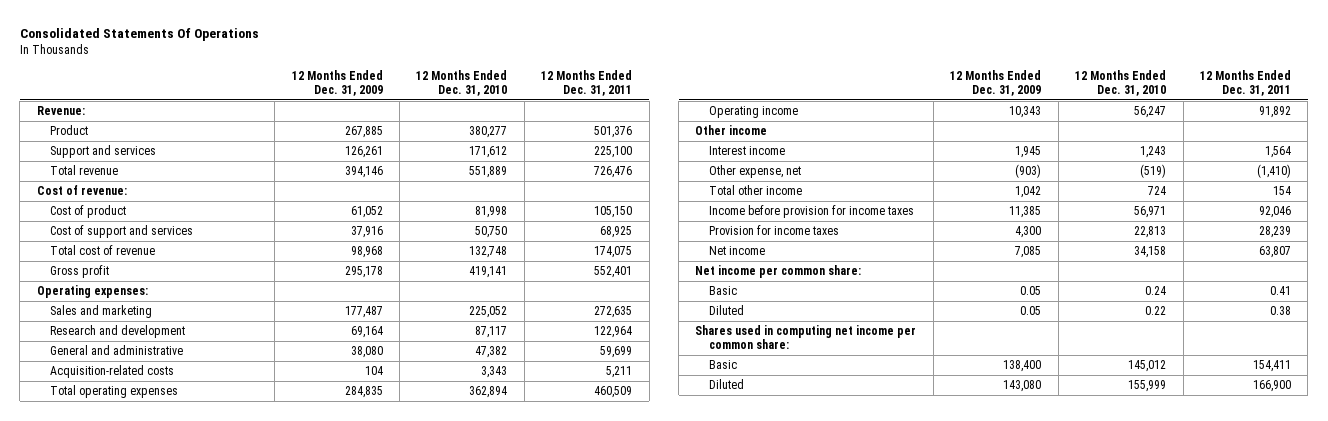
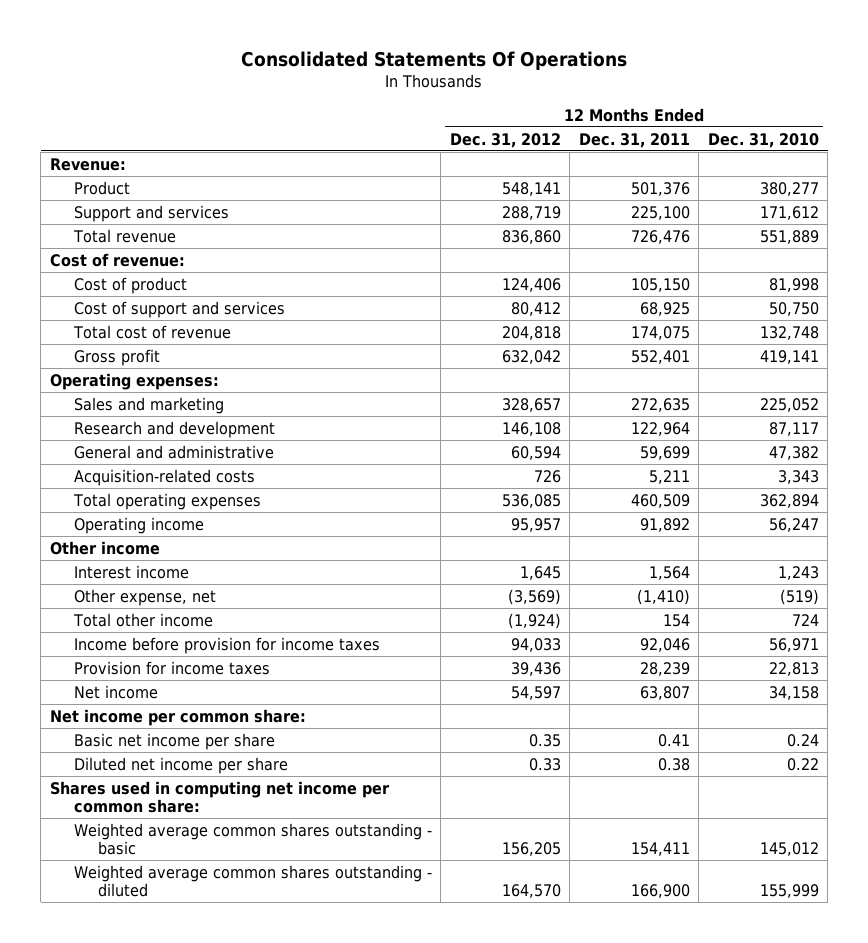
- | 12 Months Ended Dec. 31, 2009 | 12 Months Ended Dec. 31, 2010 | 12 Months Ended Dec. 31, 2011
+ | 12 Months Ended Dec. 31, 2012 | 12 Months Ended Dec. 31, 2011 | 12 Months Ended Dec. 31, 2010
- Basic | 0.05 | 0.24 | 0.41
- Diluted | 0.05 | 0.22 | 0.38
+ Basic net income per share | 0.35 | 0.41 | 0.24
+ Diluted net income per share | 0.33 | 0.38 | 0.22
- Basic | 138,400 | 145,012 | 154,411
- Diluted | 143,080 | 155,999 | 166,900
+ Weighted average common shares outstanding - basic | 156,205 | 154,411 | 145,012
+ Weighted average common shares outstanding - diluted | 164,570 | 166,900 | 155,999

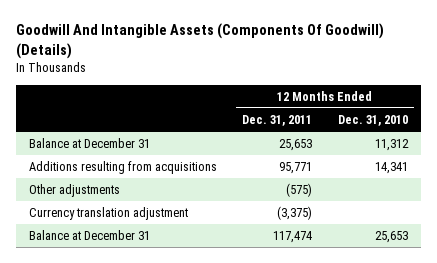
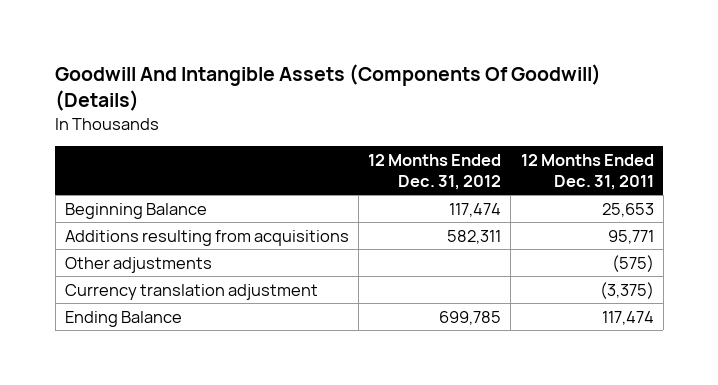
- | 12 Months Ended Dec. 31, 2011 | 12 Months Ended Dec. 31, 2010
+ | 12 Months Ended Dec. 31, 2012 | 12 Months Ended Dec. 31, 2011
- Balance at December 31 | 25,653 | 11,312
+ Beginning Balance | 117,474 | 25,653
- Balance at December 31 | 117,474 | 25,653
+ Ending Balance | 699,785 | 117,474

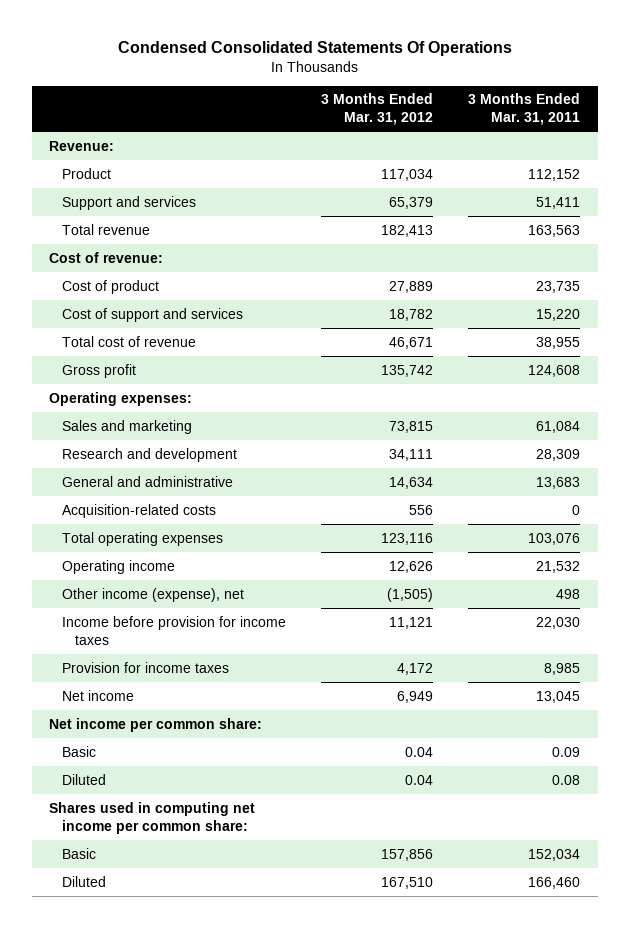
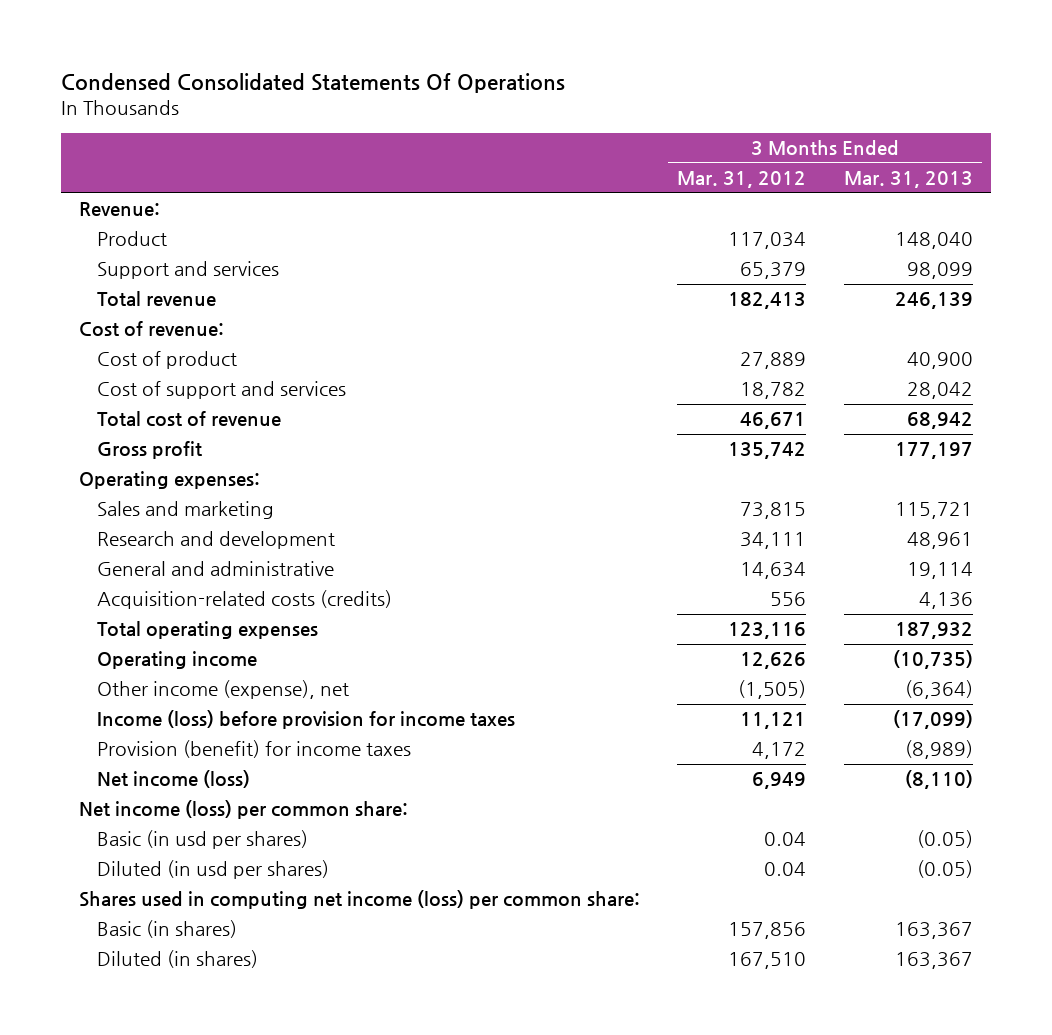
- | 3 Months Ended Mar. 31, 2012 | 3 Months Ended Mar. 31, 2011
+ | 3 Months Ended Mar. 31, 2012 | 3 Months Ended Mar. 31, 2013
- Acquisition-related costs | 556 | 0
+ Acquisition-related costs (credits) | 556 | 4,136
- Income before provision for income taxes | 11,121 | 22,030
- Provision for income taxes | 4,172 | 8,985
- Net income | 6,949 | 13,045
- Net income per common share:
- Basic | 0.04 | 0.09
- Diluted | 0.04 | 0.08
- Shares used in computing net income per common share:
- Basic | 157,856 | 152,034
- Diluted | 167,510 | 166,460
+ Income (loss) before provision for income taxes | 11,121 | (17,099)
+ Provision (benefit) for income taxes | 4,172 | (8,989)
+ Net income (loss) | 6,949 | (8,110)
+ Net income (loss) per common share:
+ Basic (in usd per shares) | 0.04 | (0.05)
+ Diluted (in usd per shares) | 0.04 | (0.05)
+ Shares used in computing net income (loss) per common share:
+ Basic (in shares) | 157,856 | 163,367
+ Diluted (in shares) | 167,510 | 163,367

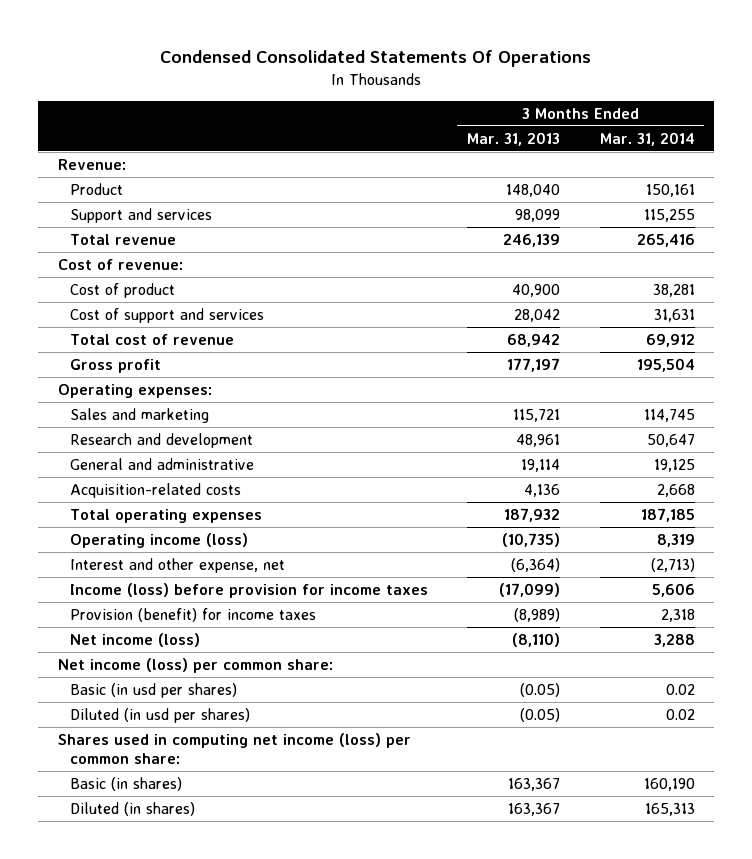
- | 3 Months Ended Mar. 31, 2012 | 3 Months Ended Mar. 31, 2013
+ | 3 Months Ended Mar. 31, 2013 | 3 Months Ended Mar. 31, 2014
- Acquisition-related costs (credits) | 556 | 4,136
+ Acquisition-related costs | 4,136 | 2,668
- Operating income | 12,626 | (10,735)
- Other income (expense), net | (1,505) | (6,364)
+ Operating income (loss) | (10,735) | 8,319
+ Interest and other expense, net | (6,364) | (2,713)

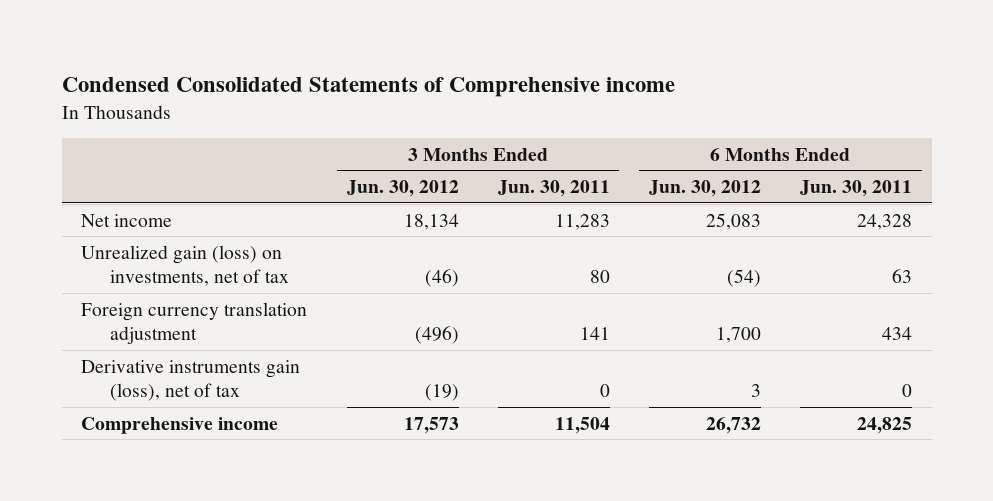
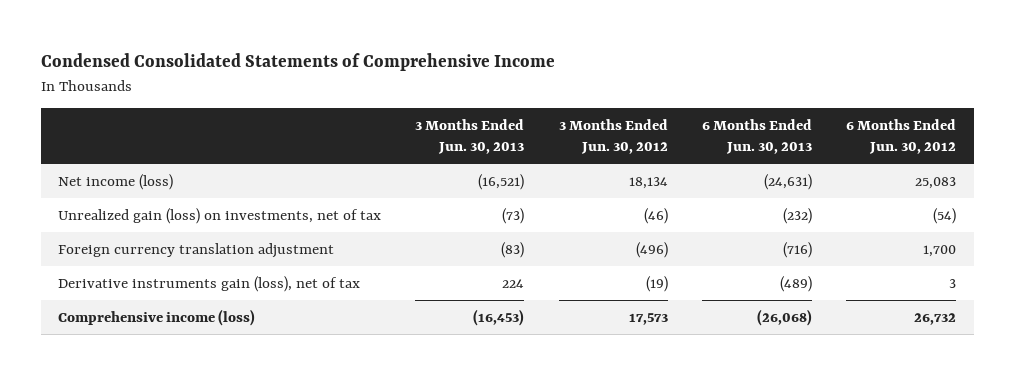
- Condensed Consolidated Statements of Comprehensive income
+ Condensed Consolidated Statements of Comprehensive Income
- | 3 Months Ended Jun. 30, 2012 | 3 Months Ended Jun. 30, 2011 | 6 Months Ended Jun. 30, 2012 | 6 Months Ended Jun. 30, 2011
+ | 3 Months Ended Jun. 30, 2013 | 3 Months Ended Jun. 30, 2012 | 6 Months Ended Jun. 30, 2013 | 6 Months Ended Jun. 30, 2012
- Net income | 18,134 | 11,283 | 25,083 | 24,328
+ Net income (loss) | (16,521) | 18,134 | (24,631) | 25,083
- Comprehensive income | 17,573 | 11,504 | 26,732 | 24,825
+ Comprehensive income (loss) | (16,453) | 17,573 | (26,068) | 26,732

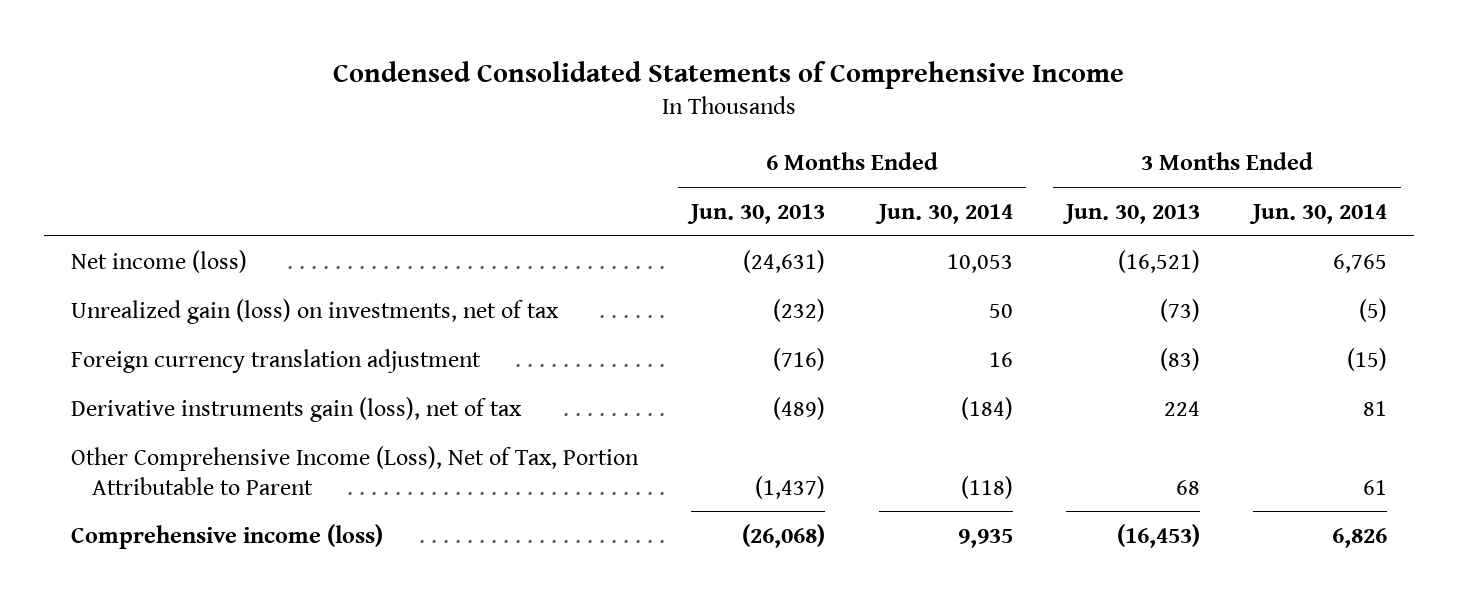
- | 3 Months Ended Jun. 30, 2013 | 3 Months Ended Jun. 30, 2012 | 6 Months Ended Jun. 30, 2013 | 6 Months Ended Jun. 30, 2012
+ | 6 Months Ended Jun. 30, 2013 | 6 Months Ended Jun. 30, 2014 | 3 Months Ended Jun. 30, 2013 | 3 Months Ended Jun. 30, 2014
+ Other Comprehensive Income (Loss), Net of Tax, Portion Attributable to Parent | (1,437) | (118) | 68 | 61

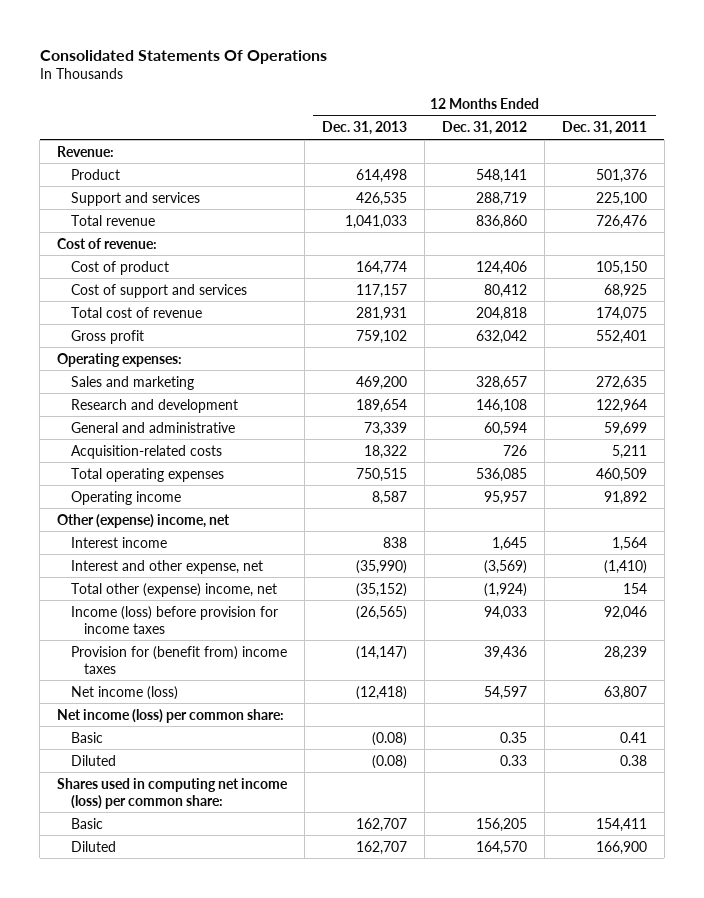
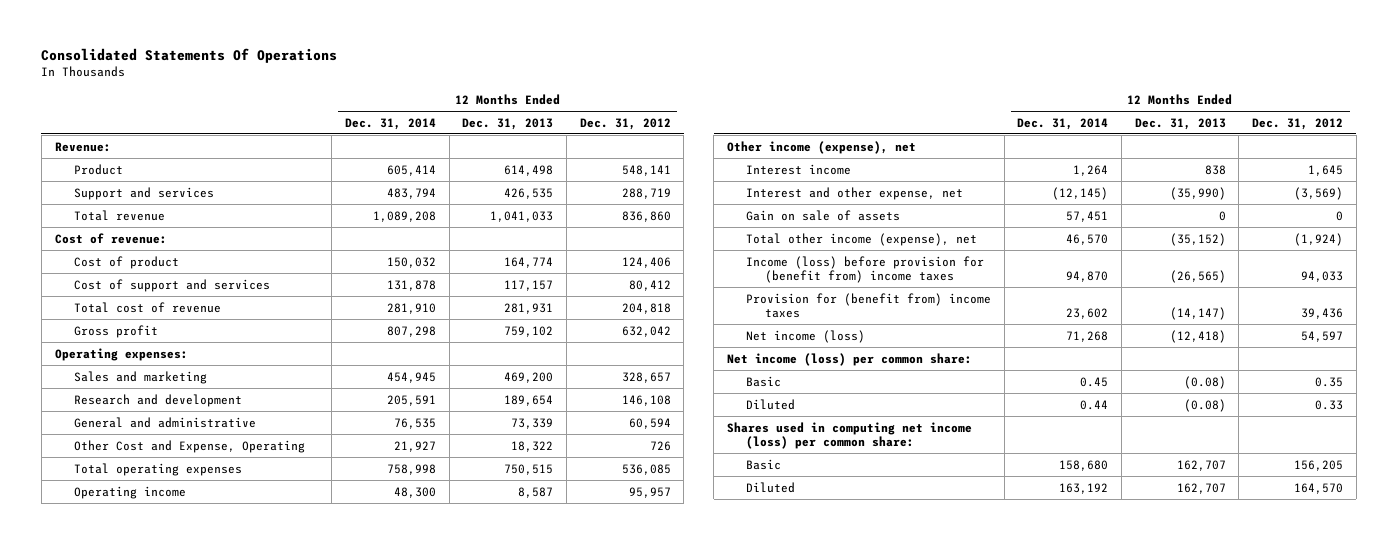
- | 12 Months Ended Dec. 31, 2013 | 12 Months Ended Dec. 31, 2012 | 12 Months Ended Dec. 31, 2011
+ | 12 Months Ended Dec. 31, 2014 | 12 Months Ended Dec. 31, 2013 | 12 Months Ended Dec. 31, 2012
- Acquisition-related costs | 18,322 | 726 | 5,211
+ Other Cost and Expense, Operating | 21,927 | 18,322 | 726
- Other (expense) income, net
+ Other income (expense), net
- Total other (expense) income, net | (35,152) | (1,924) | 154
- Income (loss) before provision for income taxes | (26,565) | 94,033 | 92,046
+ Gain on sale of assets | 57,451 | 0 | 0
+ Total other income (expense), net | 46,570 | (35,152) | (1,924)
+ Income (loss) before provision for (benefit from) income taxes | 94,870 | (26,565) | 94,033

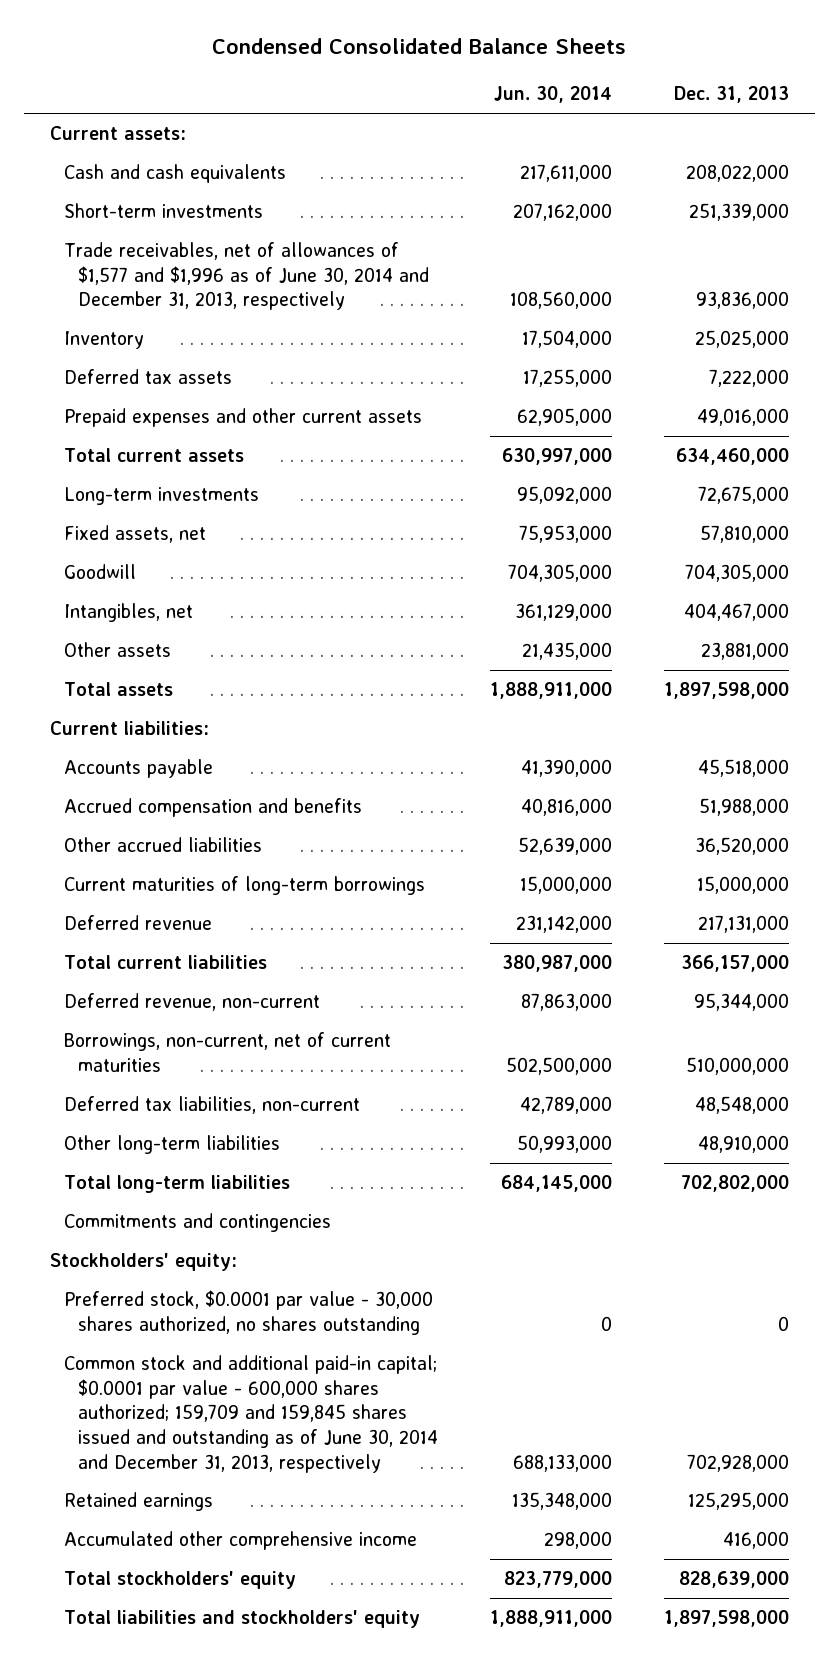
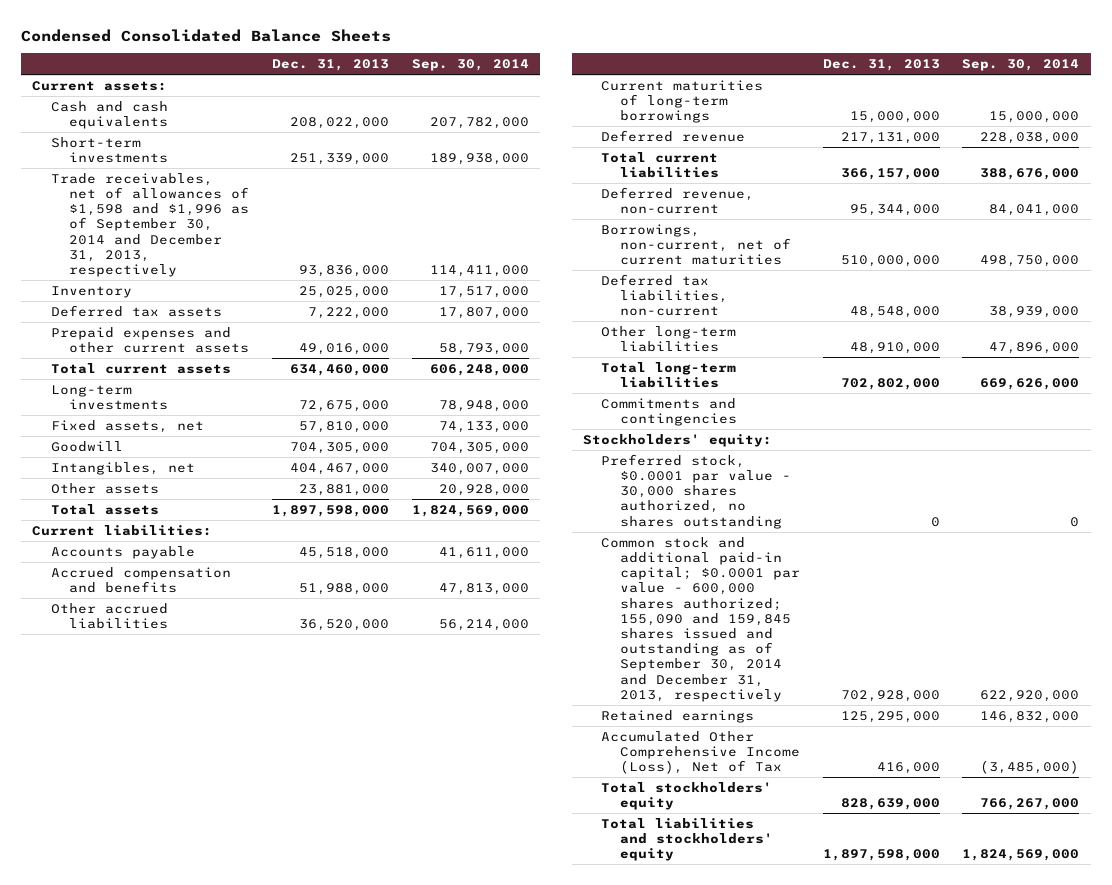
- | Jun. 30, 2014 | Dec. 31, 2013
+ | Dec. 31, 2013 | Sep. 30, 2014
- Trade receivables, net of allowances of $1,577 and $1,996 as of June 30, 2014 and December 31, 2013, respectively | 108,560,000 | 93,836,000
+ Trade receivables, net of allowances of $1,598 and $1,996 as of September 30, 2014 and December 31, 2013, respectively | 93,836,000 | 114,411,000
- Common stock and additional paid-in capital; $0.0001 par value - 600,000 shares authorized; 159,709 and 159,845 shares issued and outstanding as of June 30, 2014 and December 31, 2013, respectively | 688,133,000 | 702,928,000
+ Common stock and additional paid-in capital; $0.0001 par value - 600,000 shares authorized; 155,090 and 159,845 shares issued and outstanding as of September 30, 2014 and December 31, 2013, respectively | 702,928,000 | 622,920,000
- Accumulated other comprehensive income | 298,000 | 416,000
+ Accumulated Other Comprehensive Income (Loss), Net of Tax | 416,000 | (3,485,000)

